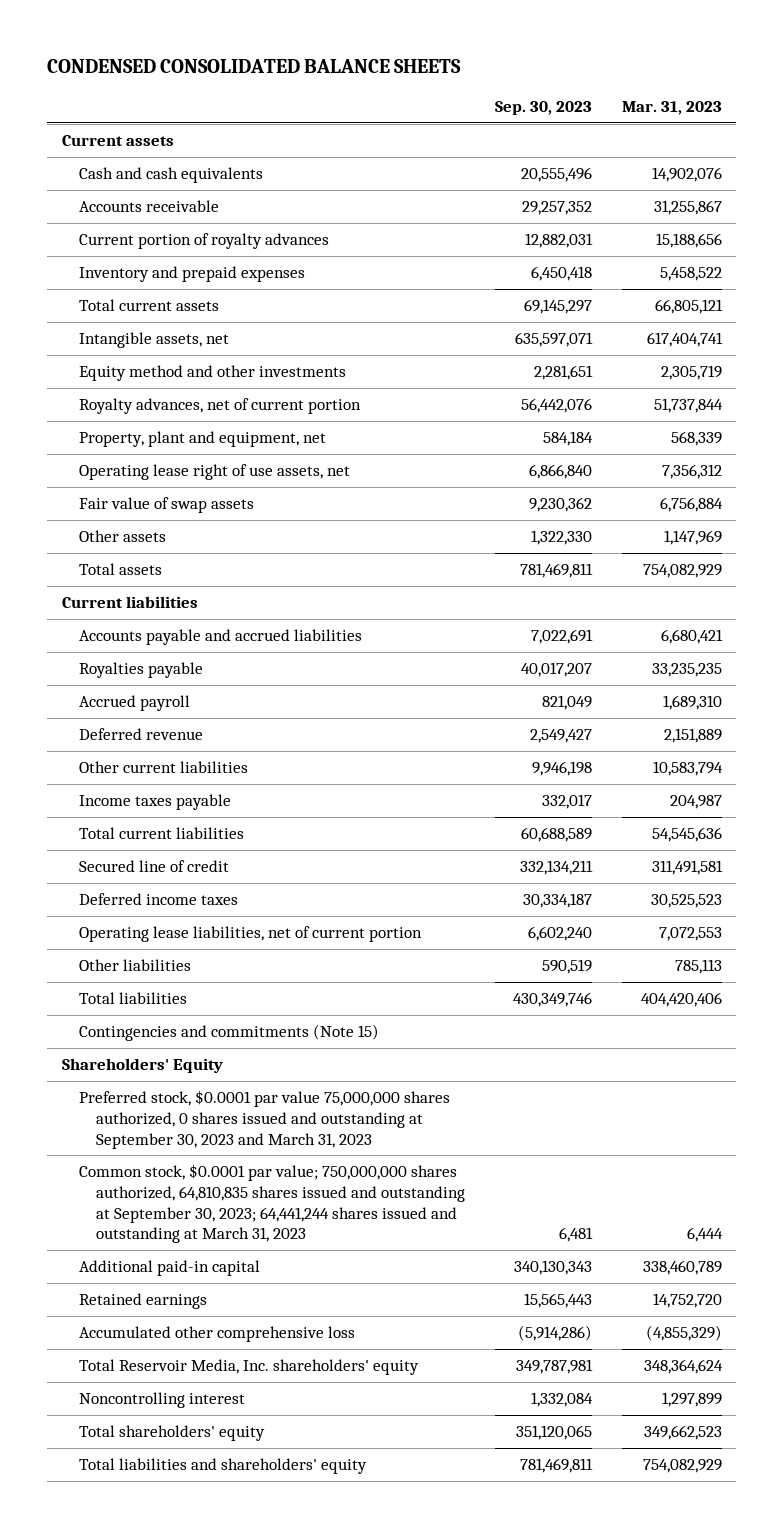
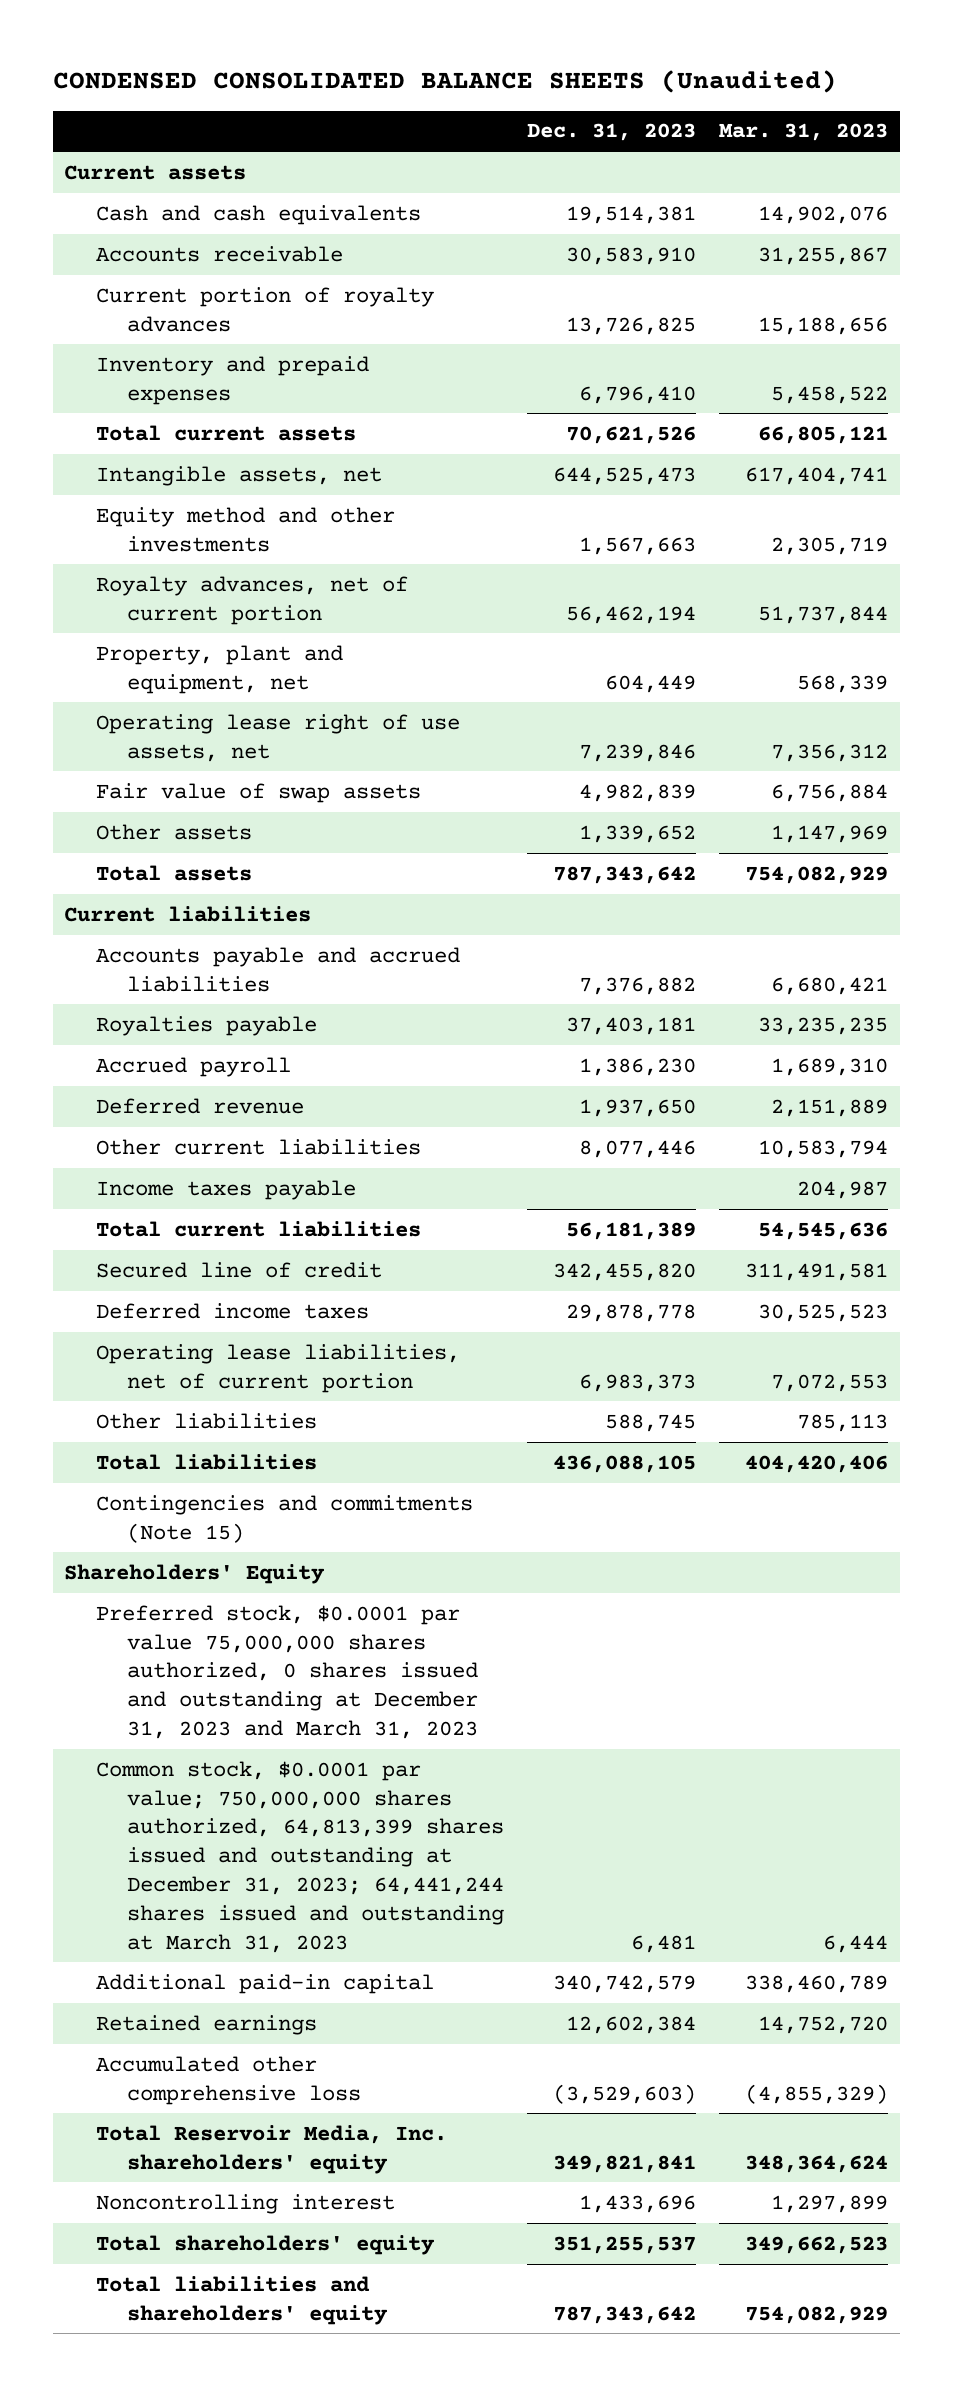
- CONDENSED CONSOLIDATED BALANCE SHEETS
+ CONDENSED CONSOLIDATED BALANCE SHEETS (Unaudited)
- | Sep. 30, 2023 | Mar. 31, 2023
+ | Dec. 31, 2023 | Mar. 31, 2023
- Preferred stock, $0.0001 par value 75,000,000 shares authorized, 0 shares issued and outstanding at September 30, 2023 and March 31, 2023
- Common stock, $0.0001 par value; 750,000,000 shares authorized, 64,810,835 shares issued and outstanding at September 30, 2023; 64,441,244 shares issued and outstanding at March 31, 2023 | 6,481 | 6,444
+ Preferred stock, $0.0001 par value 75,000,000 shares authorized, 0 shares issued and outstanding at December 31, 2023 and March 31, 2023
+ Common stock, $0.0001 par value; 750,000,000 shares authorized, 64,813,399 shares issued and outstanding at December 31, 2023; 64,441,244 shares issued and outstanding at March 31, 2023 | 6,481 | 6,444

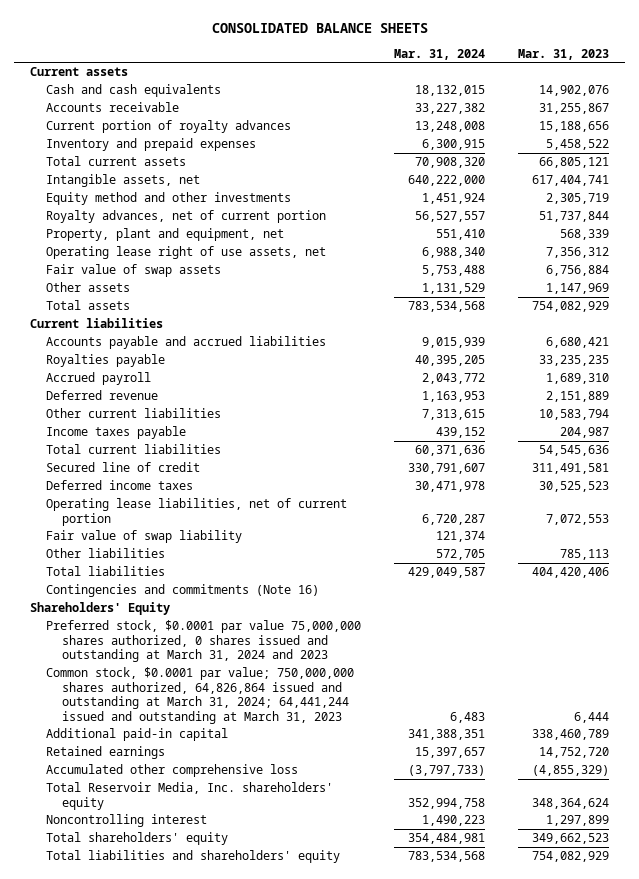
- CONDENSED CONSOLIDATED BALANCE SHEETS (Unaudited)
+ CONSOLIDATED BALANCE SHEETS
- | Dec. 31, 2023 | Mar. 31, 2023
+ | Mar. 31, 2024 | Mar. 31, 2023
+ Fair value of swap liability | 121,374 |
- Contingencies and commitments (Note 15)
+ Contingencies and commitments (Note 16)
- Preferred stock, $0.0001 par value 75,000,000 shares authorized, 0 shares issued and outstanding at December 31, 2023 and March 31, 2023
- Common stock, $0.0001 par value; 750,000,000 shares authorized, 64,813,399 shares issued and outstanding at December 31, 2023; 64,441,244 shares issued and outstanding at March 31, 2023 | 6,481 | 6,444
+ Preferred stock, $0.0001 par value 75,000,000 shares authorized, 0 shares issued and outstanding at March 31, 2024 and 2023
+ Common stock, $0.0001 par value; 750,000,000 shares authorized, 64,826,864 issued and outstanding at March 31, 2024; 64,441,244 issued and outstanding at March 31, 2023 | 6,483 | 6,444

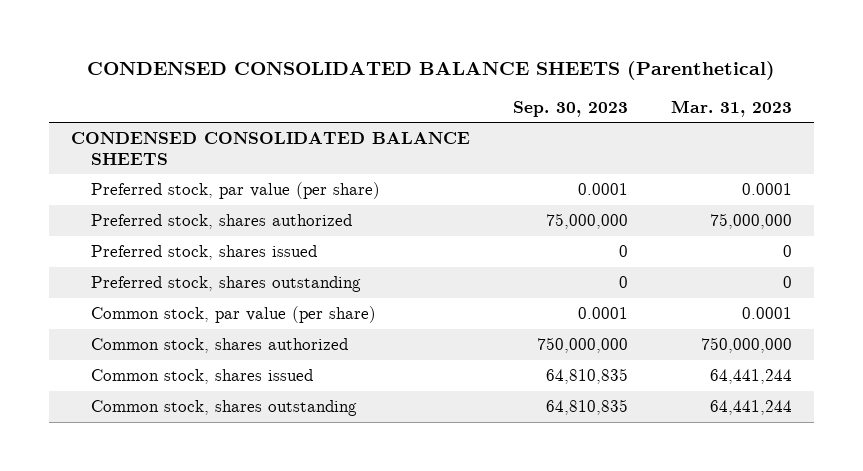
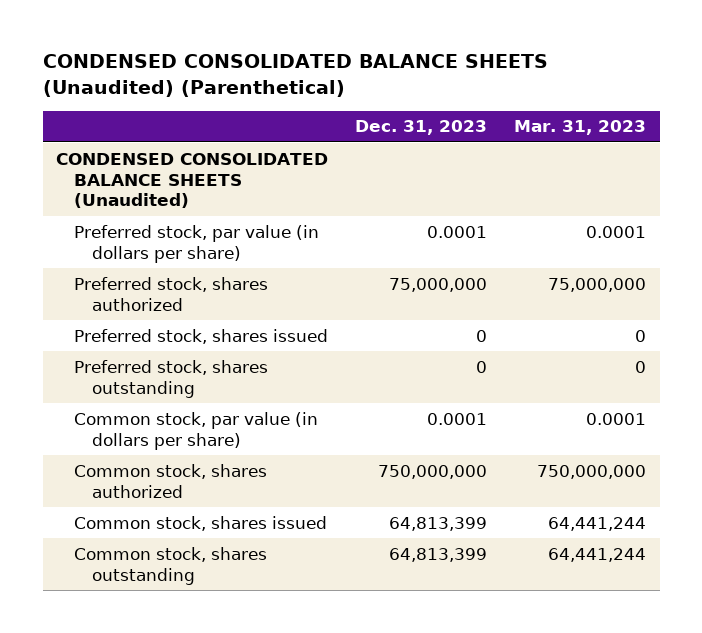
- CONDENSED CONSOLIDATED BALANCE SHEETS (Parenthetical)
+ CONDENSED CONSOLIDATED BALANCE SHEETS (Unaudited) (Parenthetical)
- | Sep. 30, 2023 | Mar. 31, 2023
+ | Dec. 31, 2023 | Mar. 31, 2023
- CONDENSED CONSOLIDATED BALANCE SHEETS
- Preferred stock, par value (per share) | 0.0001 | 0.0001
+ CONDENSED CONSOLIDATED BALANCE SHEETS (Unaudited)
+ Preferred stock, par value (in dollars per share) | 0.0001 | 0.0001
- Common stock, par value (per share) | 0.0001 | 0.0001
+ Common stock, par value (in dollars per share) | 0.0001 | 0.0001

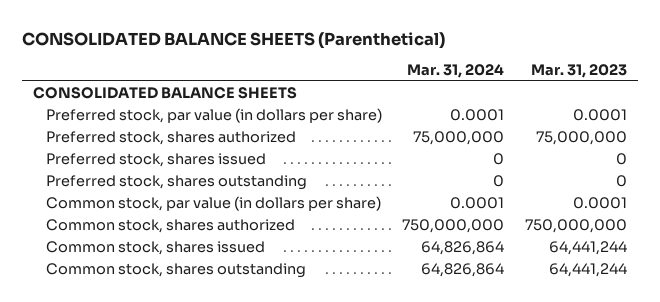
- CONDENSED CONSOLIDATED BALANCE SHEETS (Unaudited) (Parenthetical)
+ CONSOLIDATED BALANCE SHEETS (Parenthetical)
- | Dec. 31, 2023 | Mar. 31, 2023
+ | Mar. 31, 2024 | Mar. 31, 2023
- CONDENSED CONSOLIDATED BALANCE SHEETS (Unaudited)
+ CONSOLIDATED BALANCE SHEETS

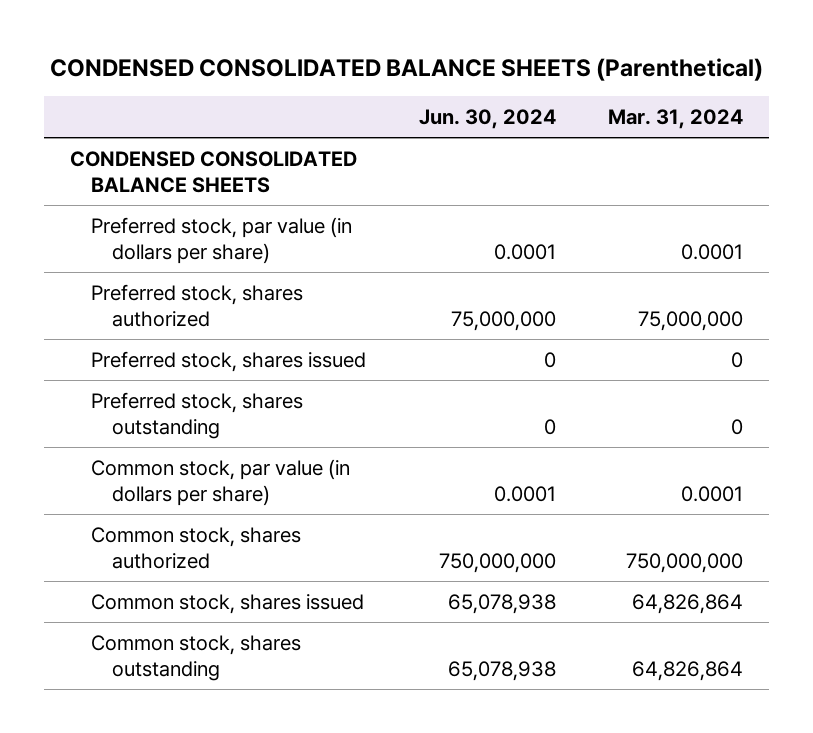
- CONSOLIDATED BALANCE SHEETS (Parenthetical)
+ CONDENSED CONSOLIDATED BALANCE SHEETS (Parenthetical)
- | Mar. 31, 2024 | Mar. 31, 2023
+ | Jun. 30, 2024 | Mar. 31, 2024
- CONSOLIDATED BALANCE SHEETS
+ CONDENSED CONSOLIDATED BALANCE SHEETS

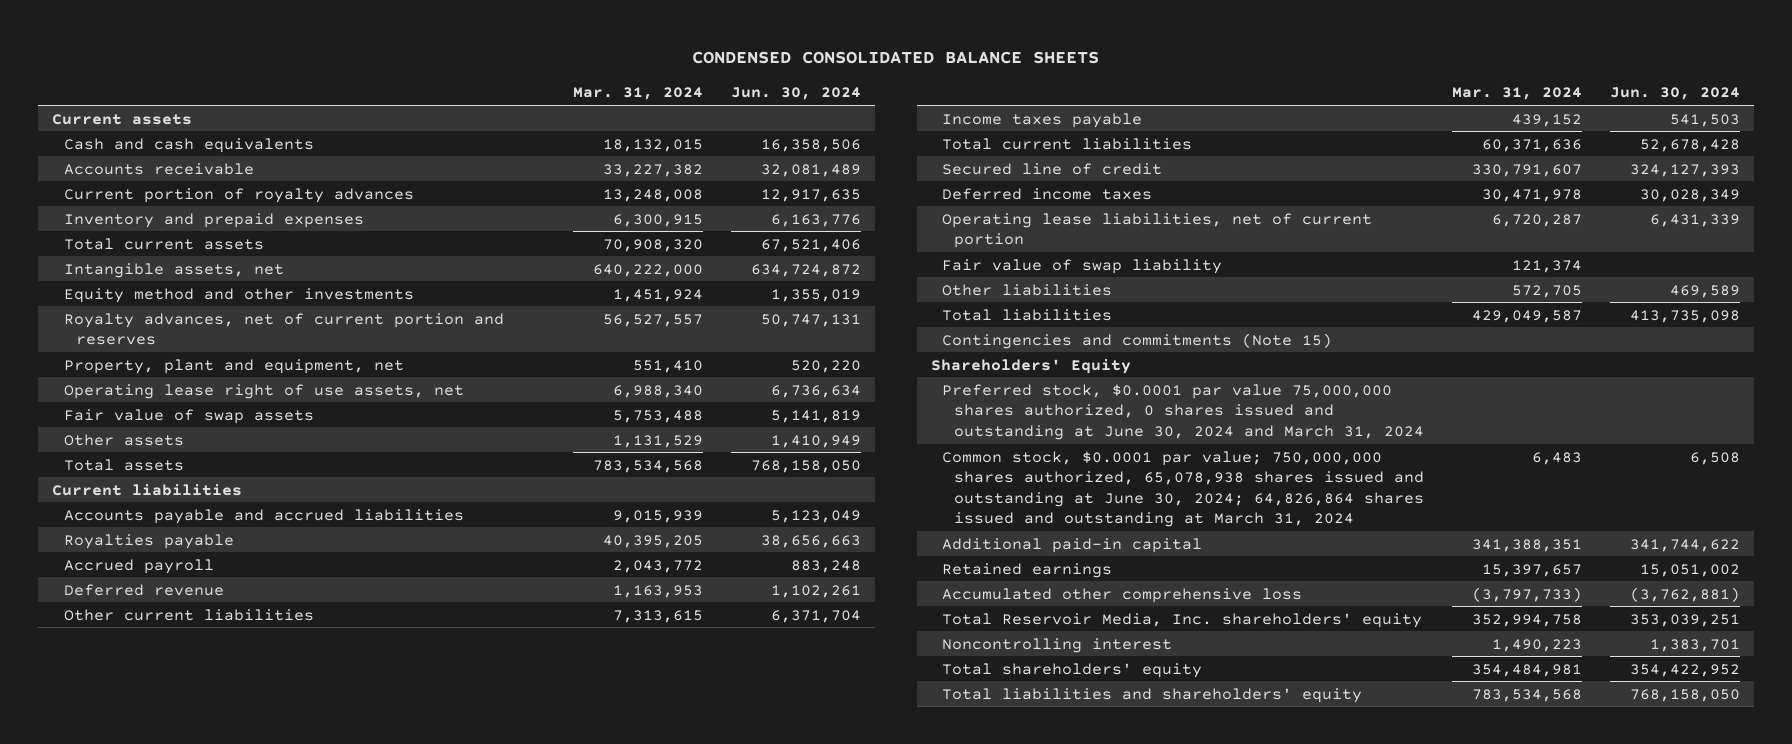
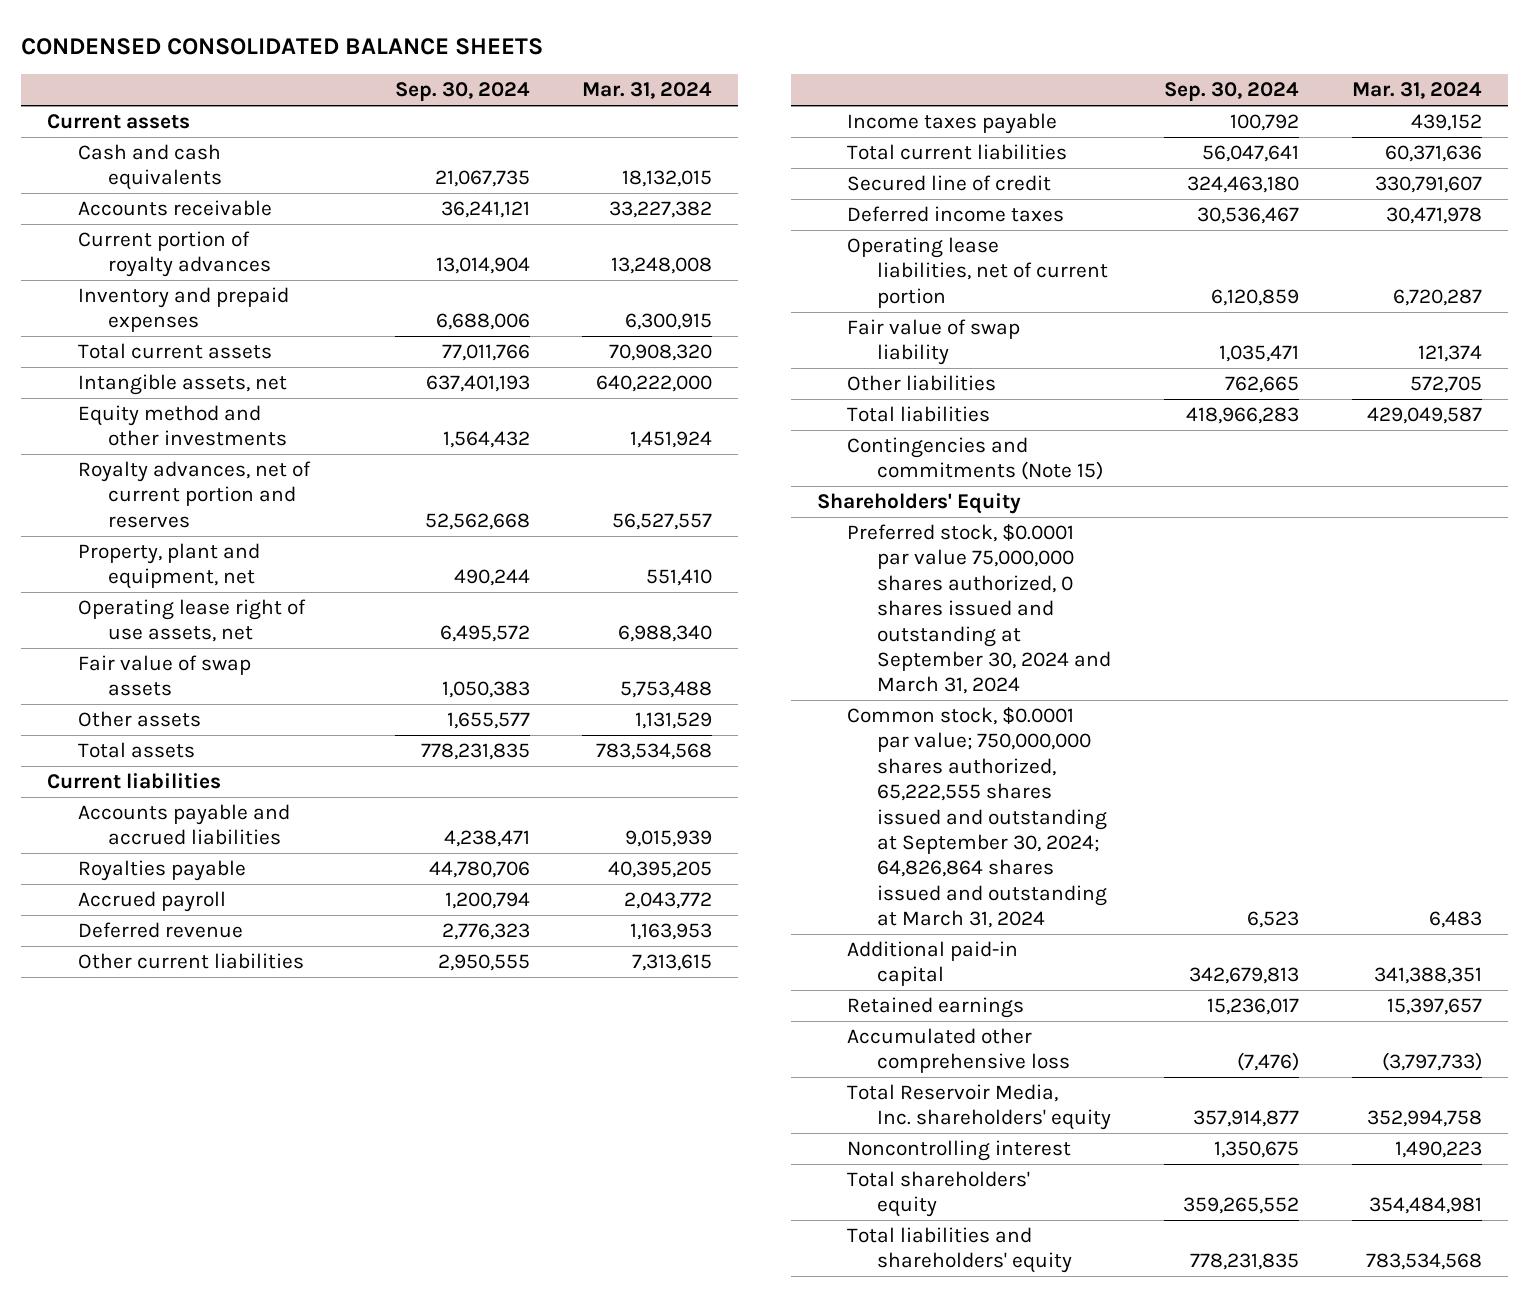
- | Mar. 31, 2024 | Jun. 30, 2024
+ | Sep. 30, 2024 | Mar. 31, 2024
- Preferred stock, $0.0001 par value 75,000,000 shares authorized, 0 shares issued and outstanding at June 30, 2024 and March 31, 2024
- Common stock, $0.0001 par value; 750,000,000 shares authorized, 65,078,938 shares issued and outstanding at June 30, 2024; 64,826,864 shares issued and outstanding at March 31, 2024 | 6,483 | 6,508
+ Preferred stock, $0.0001 par value 75,000,000 shares authorized, 0 shares issued and outstanding at September 30, 2024 and March 31, 2024
+ Common stock, $0.0001 par value; 750,000,000 shares authorized, 65,222,555 shares issued and outstanding at September 30, 2024; 64,826,864 shares issued and outstanding at March 31, 2024 | 6,523 | 6,483

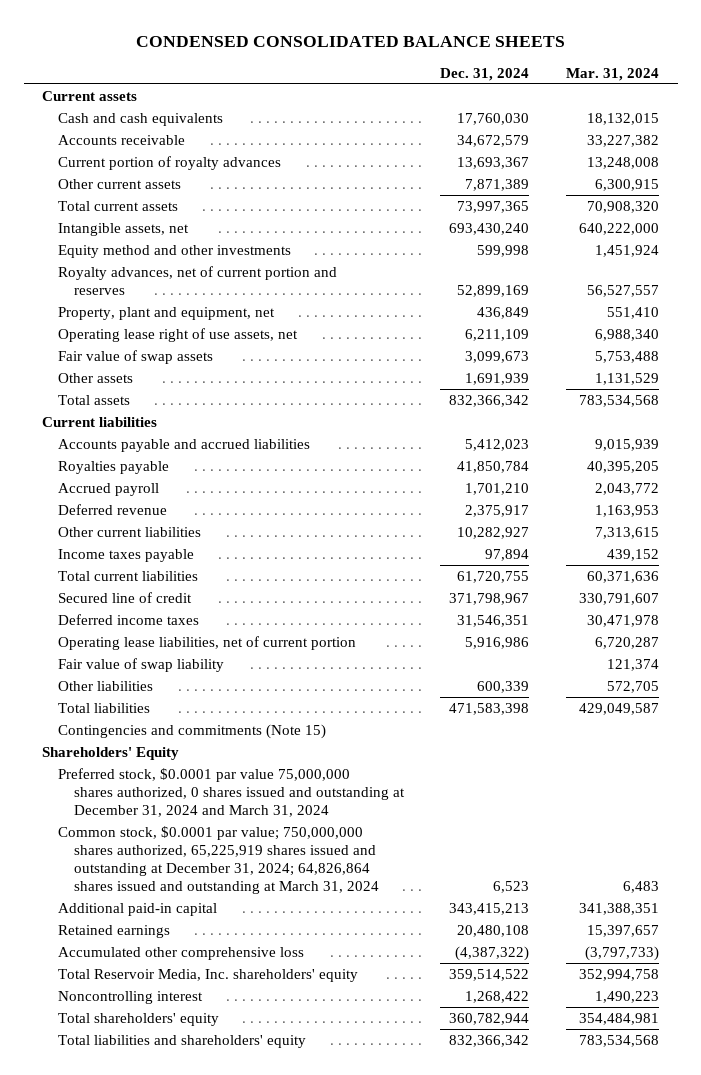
- | Sep. 30, 2024 | Mar. 31, 2024
+ | Dec. 31, 2024 | Mar. 31, 2024
- Inventory and prepaid expenses | 6,688,006 | 6,300,915
+ Other current assets | 7,871,389 | 6,300,915
- Preferred stock, $0.0001 par value 75,000,000 shares authorized, 0 shares issued and outstanding at September 30, 2024 and March 31, 2024
- Common stock, $0.0001 par value; 750,000,000 shares authorized, 65,222,555 shares issued and outstanding at September 30, 2024; 64,826,864 shares issued and outstanding at March 31, 2024 | 6,523 | 6,483
+ Preferred stock, $0.0001 par value 75,000,000 shares authorized, 0 shares issued and outstanding at December 31, 2024 and March 31, 2024
+ Common stock, $0.0001 par value; 750,000,000 shares authorized, 65,225,919 shares issued and outstanding at December 31, 2024; 64,826,864 shares issued and outstanding at March 31, 2024 | 6,523 | 6,483

